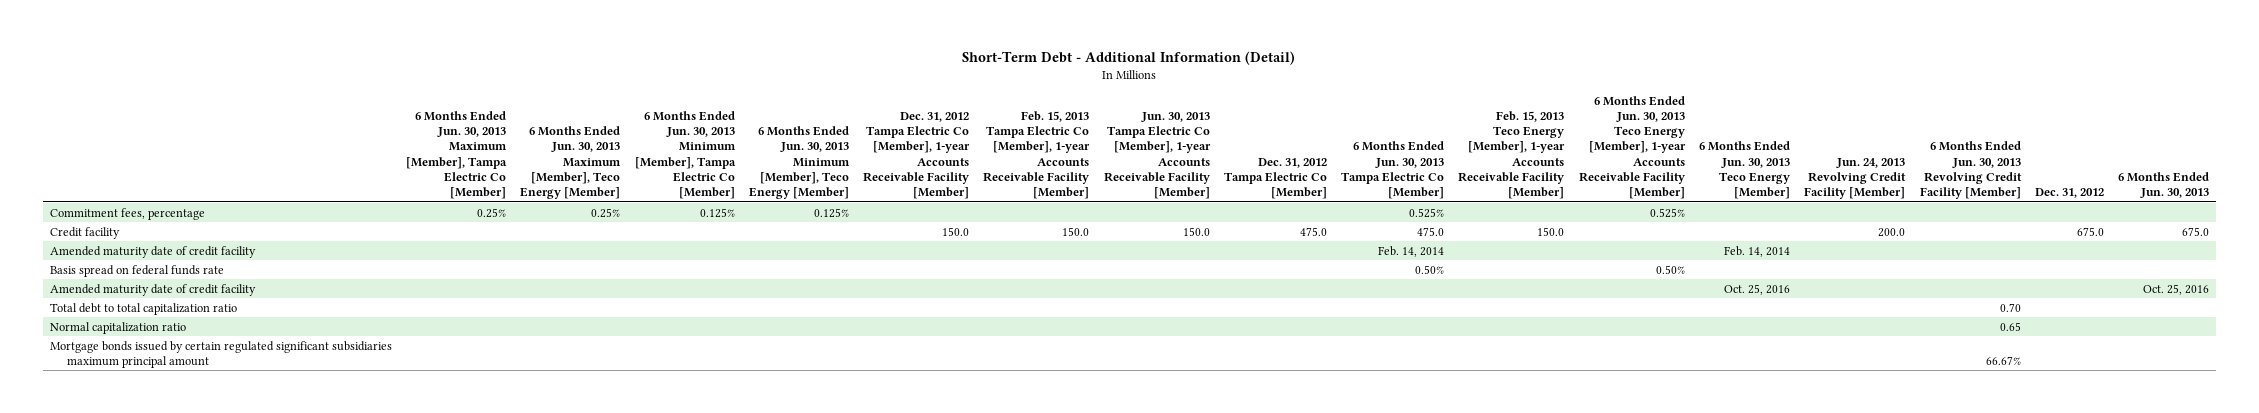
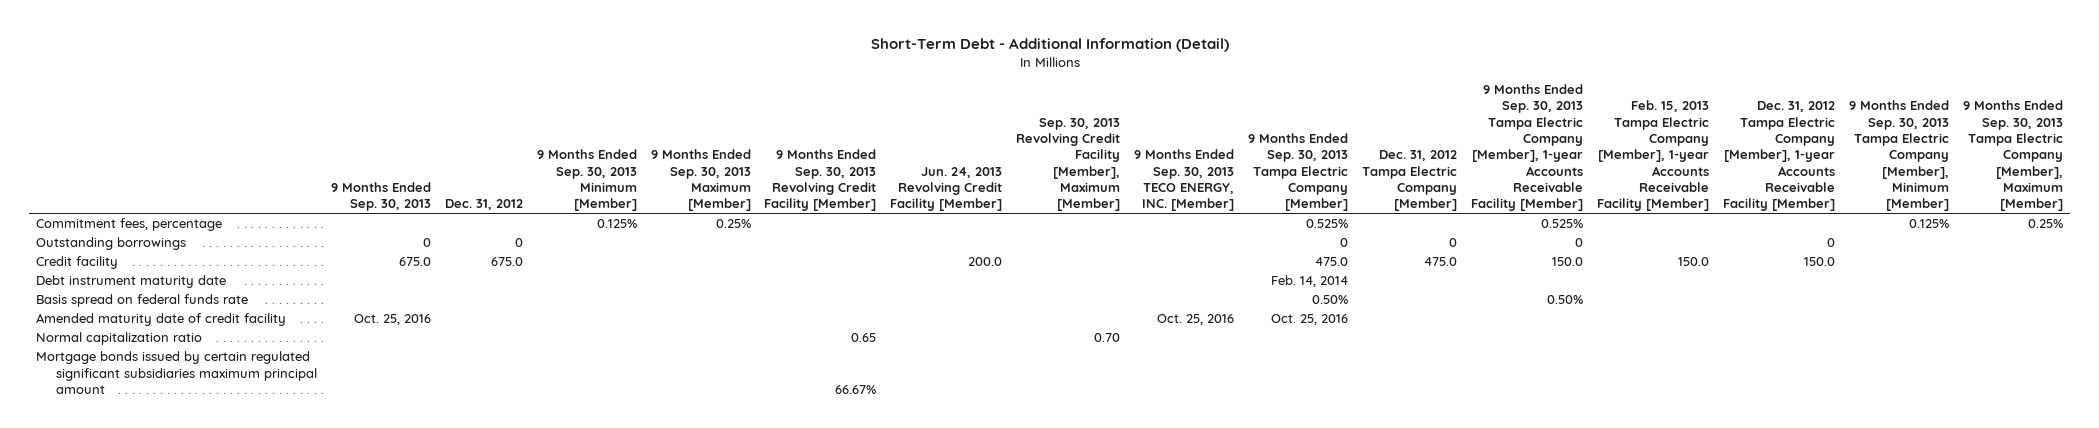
- | 6 Months Ended Jun. 30, 2013 Maximum [Member], Tampa Electric Co [Member] | 6 Months Ended Jun. 30, 2013 Maximum [Member], Teco Energy [Member] | 6 Months Ended Jun. 30, 2013 Minimum [Member], Tampa Electric Co [Member] | 6 Months Ended Jun. 30, 2013 Minimum [Member], Teco Energy [Member] | Dec. 31, 2012 Tampa Electric Co [Member], 1-year Accounts Receivable Facility [Member] | Feb. 15, 2013 Tampa Electric Co [Member], 1-year Accounts Receivable Facility [Member] | Jun. 30, 2013 Tampa Electric Co [Member], 1-year Accounts Receivable Facility [Member] | Dec. 31, 2012 Tampa Electric Co [Member] | 6 Months Ended Jun. 30, 2013 Tampa Electric Co [Member] | Feb. 15, 2013 Teco Energy [Member], 1-year Accounts Receivable Facility [Member] | 6 Months Ended Jun. 30, 2013 Teco Energy [Member], 1-year Accounts Receivable Facility [Member] | 6 Months Ended Jun. 30, 2013 Teco Energy [Member] | Jun. 24, 2013 Revolving Credit Facility [Member] | 6 Months Ended Jun. 30, 2013 Revolving Credit Facility [Member] | Dec. 31, 2012 | 6 Months Ended Jun. 30, 2013
+ | 9 Months Ended Sep. 30, 2013 | Dec. 31, 2012 | 9 Months Ended Sep. 30, 2013 Minimum [Member] | 9 Months Ended Sep. 30, 2013 Maximum [Member] | 9 Months Ended Sep. 30, 2013 Revolving Credit Facility [Member] | Jun. 24, 2013 Revolving Credit Facility [Member] | Sep. 30, 2013 Revolving Credit Facility [Member], Maximum [Member] | 9 Months Ended Sep. 30, 2013 TECO ENERGY, INC. [Member] | 9 Months Ended Sep. 30, 2013 Tampa Electric Company [Member] | Dec. 31, 2012 Tampa Electric Company [Member] | 9 Months Ended Sep. 30, 2013 Tampa Electric Company [Member], 1-year Accounts Receivable Facility [Member] | Feb. 15, 2013 Tampa Electric Company [Member], 1-year Accounts Receivable Facility [Member] | Dec. 31, 2012 Tampa Electric Company [Member], 1-year Accounts Receivable Facility [Member] | 9 Months Ended Sep. 30, 2013 Tampa Electric Company [Member], Minimum [Member] | 9 Months Ended Sep. 30, 2013 Tampa Electric Company [Member], Maximum [Member]
+ Outstanding borrowings | 0 | 0 | | | | | | | 0 | 0 | 0 | | 0 | |
- Amended maturity date of credit facility | | | | | | | | | Feb. 14, 2014 | | | Feb. 14, 2014 | | | |
+ Debt instrument maturity date | | | | | | | | | Feb. 14, 2014 | | | | | |
- Total debt to total capitalization ratio | | | | | | | | | | | | | | 0.70 | |

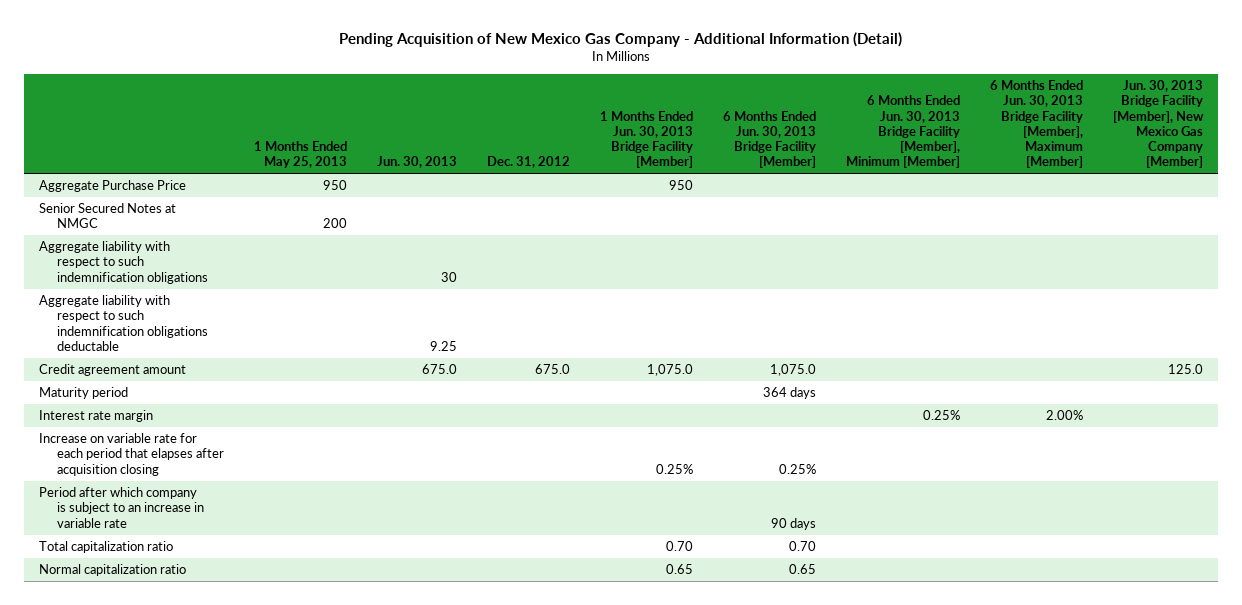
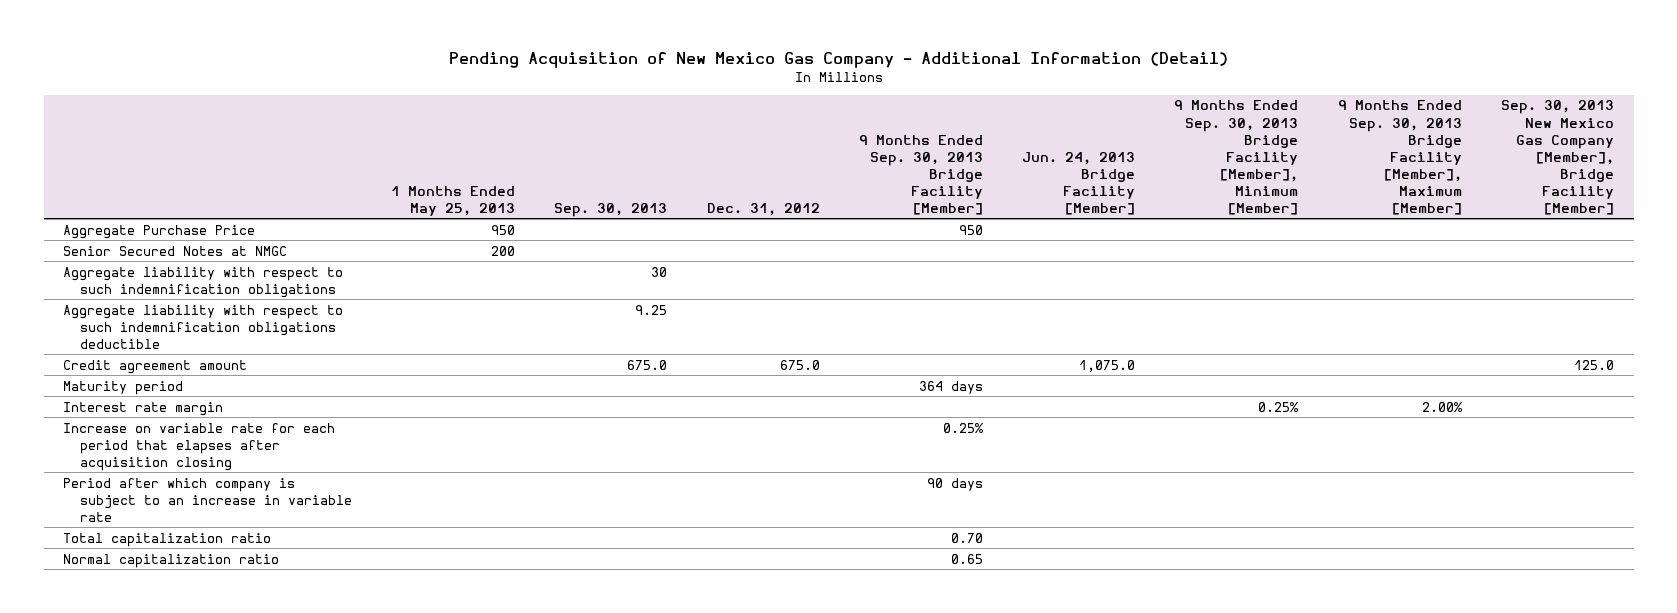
- | 1 Months Ended May 25, 2013 | Jun. 30, 2013 | Dec. 31, 2012 | 1 Months Ended Jun. 30, 2013 Bridge Facility [Member] | 6 Months Ended Jun. 30, 2013 Bridge Facility [Member] | 6 Months Ended Jun. 30, 2013 Bridge Facility [Member], Minimum [Member] | 6 Months Ended Jun. 30, 2013 Bridge Facility [Member], Maximum [Member] | Jun. 30, 2013 Bridge Facility [Member], New Mexico Gas Company [Member]
+ | 1 Months Ended May 25, 2013 | Sep. 30, 2013 | Dec. 31, 2012 | 9 Months Ended Sep. 30, 2013 Bridge Facility [Member] | Jun. 24, 2013 Bridge Facility [Member] | 9 Months Ended Sep. 30, 2013 Bridge Facility [Member], Minimum [Member] | 9 Months Ended Sep. 30, 2013 Bridge Facility [Member], Maximum [Member] | Sep. 30, 2013 New Mexico Gas Company [Member], Bridge Facility [Member]
- Aggregate liability with respect to such indemnification obligations deductable | | 9.25 | | | | | |
+ Aggregate liability with respect to such indemnification obligations deductible | | 9.25 | | | | | |

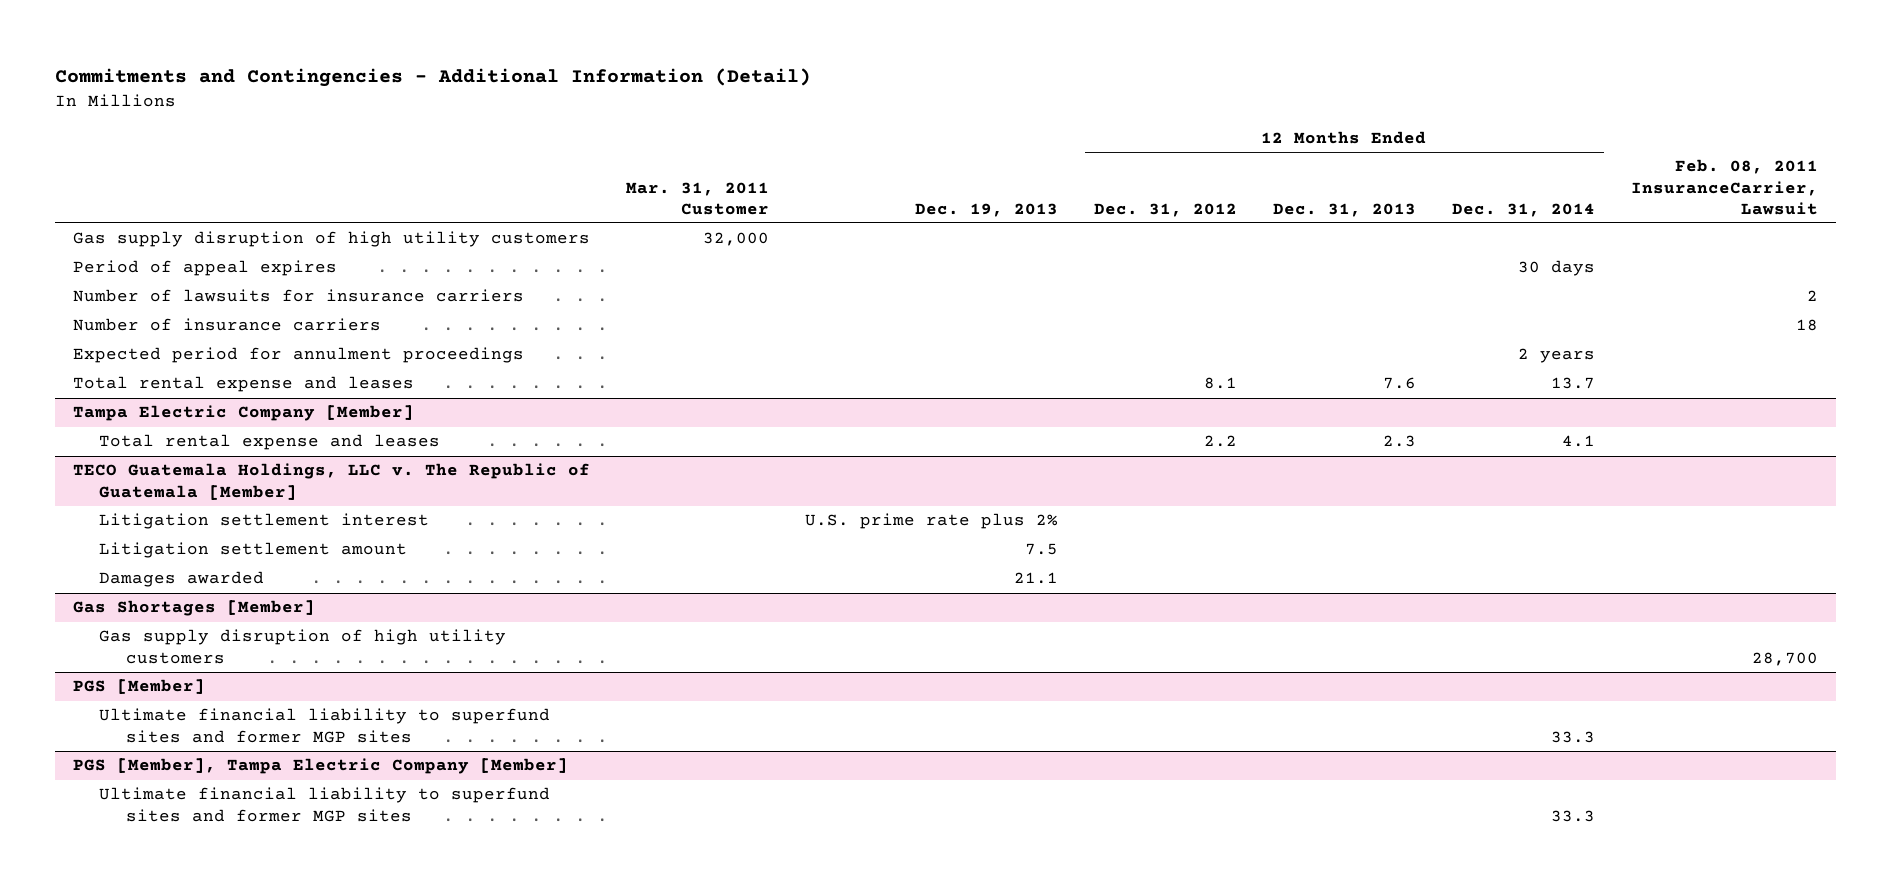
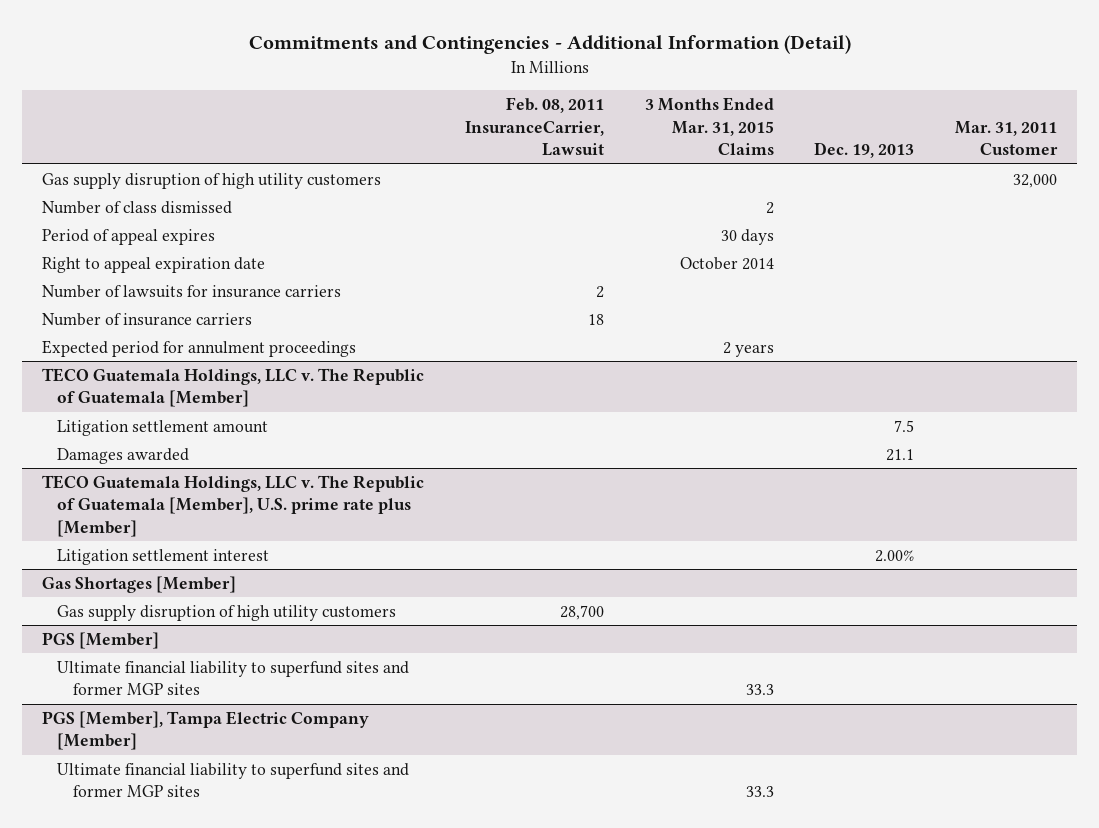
- | Mar. 31, 2011 Customer | Dec. 19, 2013 | 12 Months Ended Dec. 31, 2012 | 12 Months Ended Dec. 31, 2013 | 12 Months Ended Dec. 31, 2014 | Feb. 08, 2011 InsuranceCarrier, Lawsuit
+ | Feb. 08, 2011 InsuranceCarrier, Lawsuit | 3 Months Ended Mar. 31, 2015 Claims | Dec. 19, 2013 | Mar. 31, 2011 Customer
+ Number of class dismissed | | 2 | |
+ Right to appeal expiration date | | October 2014 | |
- Total rental expense and leases | | | 8.1 | 7.6 | 13.7 |
- Tampa Electric Company [Member]
- Total rental expense and leases | | | 2.2 | 2.3 | 4.1 |
@ TECO Guatemala Holdings, LLC v. The Republic of Guatemala [Member]
- Litigation settlement interest | | U.S. prime rate plus 2% | | | |
+ TECO Guatemala Holdings, LLC v. The Republic of Guatemala [Member], U.S. prime rate plus [Member]
+ Litigation settlement interest | | | 2.00% |

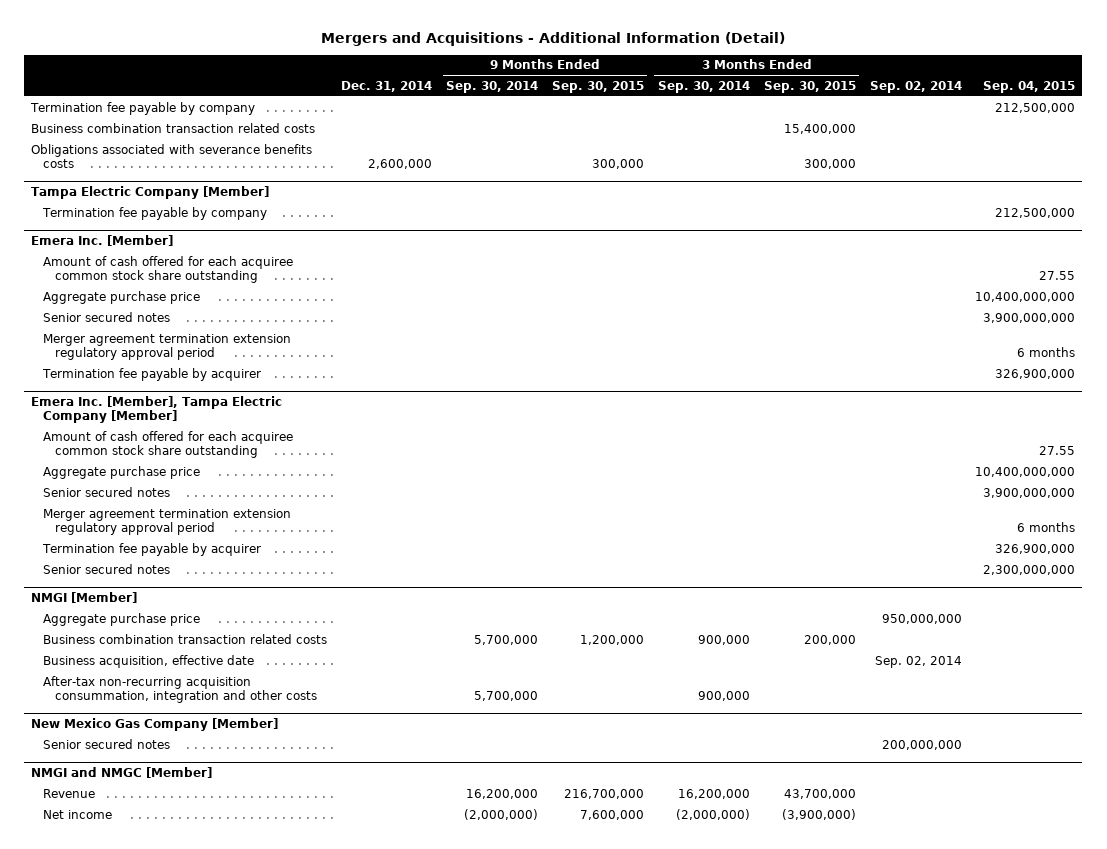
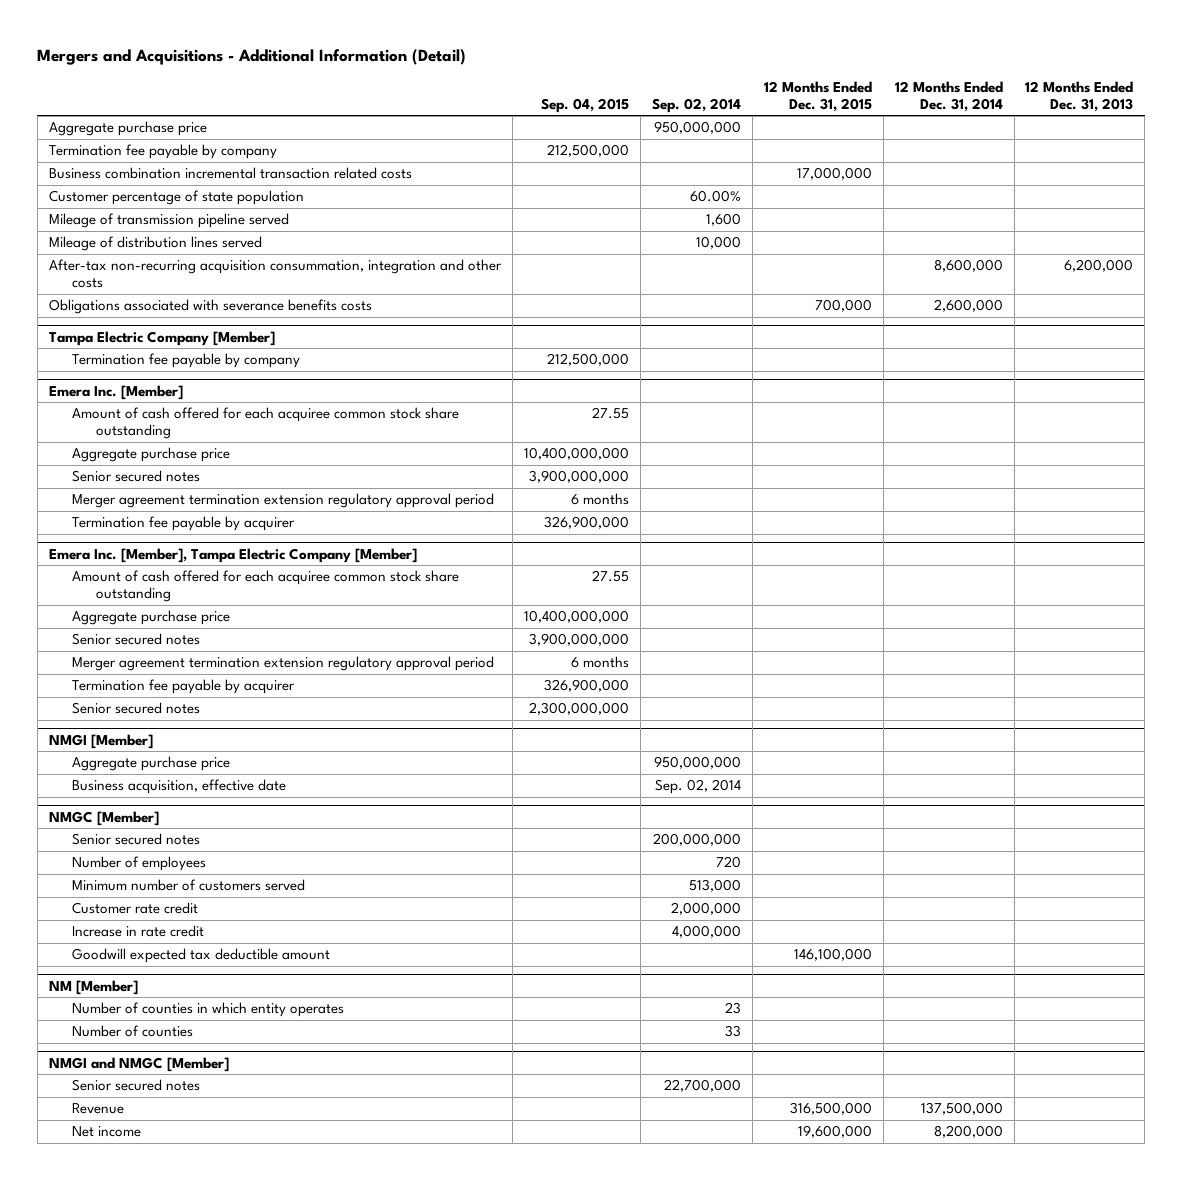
- | Dec. 31, 2014 | 9 Months Ended Sep. 30, 2014 | 9 Months Ended Sep. 30, 2015 | 3 Months Ended Sep. 30, 2014 | 3 Months Ended Sep. 30, 2015 | Sep. 02, 2014 | Sep. 04, 2015
+ | Sep. 04, 2015 | Sep. 02, 2014 | 12 Months Ended Dec. 31, 2015 | 12 Months Ended Dec. 31, 2014 | 12 Months Ended Dec. 31, 2013
+ Aggregate purchase price | | 950,000,000 | | |
- Business combination transaction related costs | | | | | 15,400,000 | |
+ Business combination incremental transaction related costs | | | 17,000,000 | |
+ Customer percentage of state population | | 60.00% | | |
+ Mileage of transmission pipeline served | | 1,600 | | |
+ Mileage of distribution lines served | | 10,000 | | |
+ After-tax non-recurring acquisition consummation, integration and other costs | | | | 8,600,000 | 6,200,000
@ NMGI [Member]
- Business combination transaction related costs | | 5,700,000 | 1,200,000 | 900,000 | 200,000 | |
- After-tax non-recurring acquisition consummation, integration and other costs | | 5,700,000 | | 900,000 | | |
- New Mexico Gas Company [Member]
+ NMGC [Member]
+ Number of employees | | 720 | | |
+ Minimum number of customers served | | 513,000 | | |
+ Customer rate credit | | 2,000,000 | | |
+ Increase in rate credit | | 4,000,000 | | |
+ Goodwill expected tax deductible amount | | | 146,100,000 | |
+ NM [Member]
+ Number of counties in which entity operates | | 23 | | |
+ Number of counties | | 33 | | |
@ NMGI and NMGC [Member]
+ Senior secured notes | | 22,700,000 | | |

